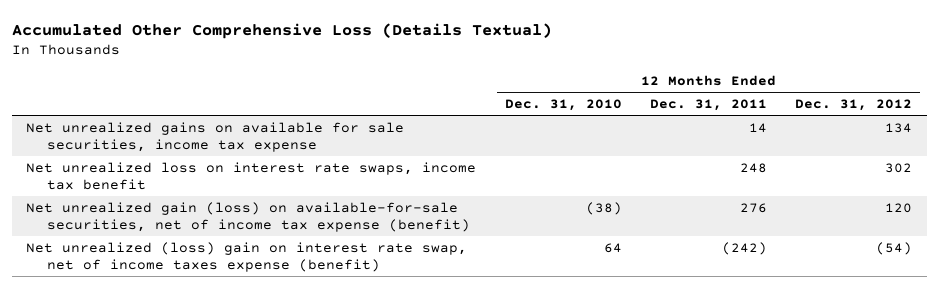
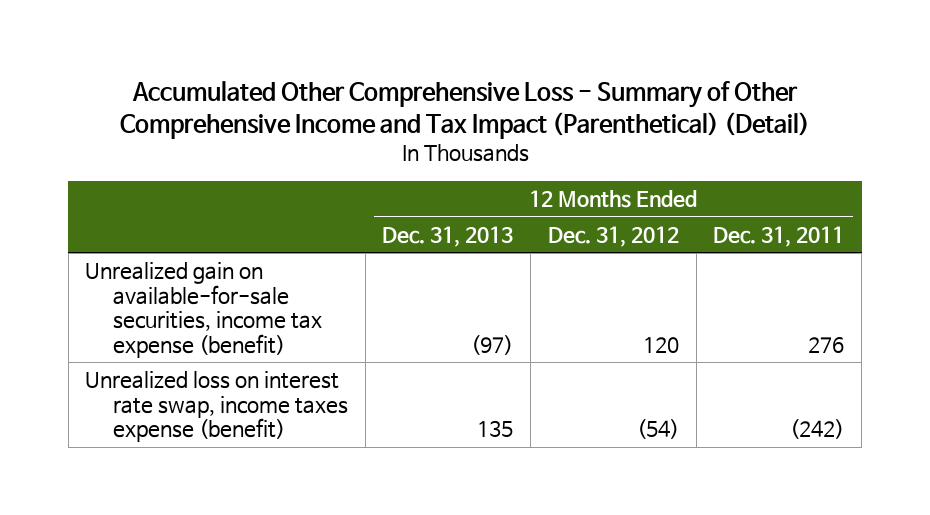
- Accumulated Other Comprehensive Loss (Details Textual)
+ Accumulated Other Comprehensive Loss - Summary of Other Comprehensive Income and Tax Impact (Parenthetical) (Detail)
- | 12 Months Ended Dec. 31, 2010 | 12 Months Ended Dec. 31, 2011 | 12 Months Ended Dec. 31, 2012
+ | 12 Months Ended Dec. 31, 2013 | 12 Months Ended Dec. 31, 2012 | 12 Months Ended Dec. 31, 2011
- Net unrealized gains on available for sale securities, income tax expense | | 14 | 134
- Net unrealized loss on interest rate swaps, income tax benefit | | 248 | 302
- Net unrealized gain (loss) on available-for-sale securities, net of income tax expense (benefit) | (38) | 276 | 120
- Net unrealized (loss) gain on interest rate swap, net of income taxes expense (benefit) | 64 | (242) | (54)
+ Unrealized gain on available-for-sale securities, income tax expense (benefit) | (97) | 120 | 276
+ Unrealized loss on interest rate swap, income taxes expense (benefit) | 135 | (54) | (242)

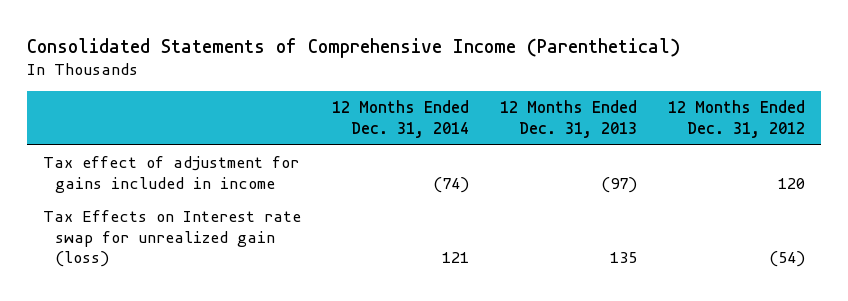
- Accumulated Other Comprehensive Loss - Summary of Other Comprehensive Income and Tax Impact (Parenthetical) (Detail)
+ Consolidated Statements of Comprehensive Income (Parenthetical)
- | 12 Months Ended Dec. 31, 2013 | 12 Months Ended Dec. 31, 2012 | 12 Months Ended Dec. 31, 2011
+ | 12 Months Ended Dec. 31, 2014 | 12 Months Ended Dec. 31, 2013 | 12 Months Ended Dec. 31, 2012
- Unrealized gain on available-for-sale securities, income tax expense (benefit) | (97) | 120 | 276
- Unrealized loss on interest rate swap, income taxes expense (benefit) | 135 | (54) | (242)
+ Tax effect of adjustment for gains included in income | (74) | (97) | 120
+ Tax Effects on Interest rate swap for unrealized gain (loss) | 121 | 135 | (54)

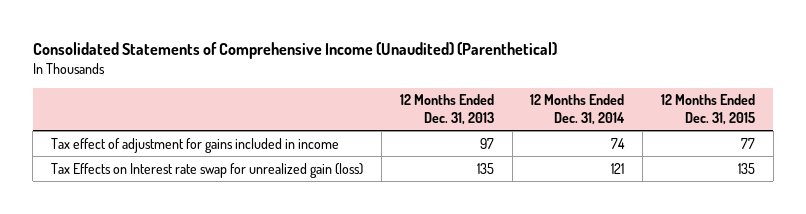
- Consolidated Statements of Comprehensive Income (Parenthetical)
+ Consolidated Statements of Comprehensive Income (Unaudited) (Parenthetical)
- | 12 Months Ended Dec. 31, 2014 | 12 Months Ended Dec. 31, 2013 | 12 Months Ended Dec. 31, 2012
+ | 12 Months Ended Dec. 31, 2013 | 12 Months Ended Dec. 31, 2014 | 12 Months Ended Dec. 31, 2015
- Tax effect of adjustment for gains included in income | (74) | (97) | 120
+ Tax effect of adjustment for gains included in income | 97 | 74 | 77

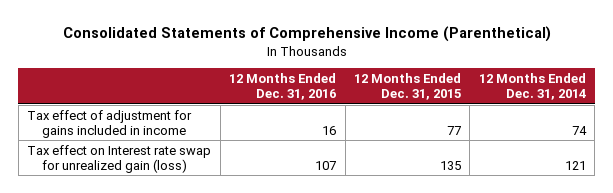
- Consolidated Statements of Comprehensive Income (Unaudited) (Parenthetical)
+ Consolidated Statements of Comprehensive Income (Parenthetical)
- | 12 Months Ended Dec. 31, 2013 | 12 Months Ended Dec. 31, 2014 | 12 Months Ended Dec. 31, 2015
+ | 12 Months Ended Dec. 31, 2016 | 12 Months Ended Dec. 31, 2015 | 12 Months Ended Dec. 31, 2014
- Tax Effects on Interest rate swap for unrealized gain (loss) | 135 | 121 | 135
+ Tax effect on Interest rate swap for unrealized gain (loss) | 107 | 135 | 121

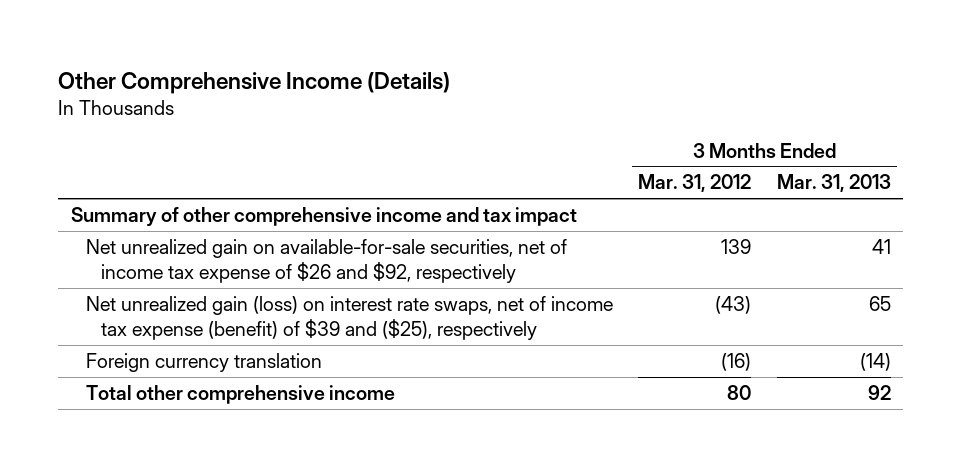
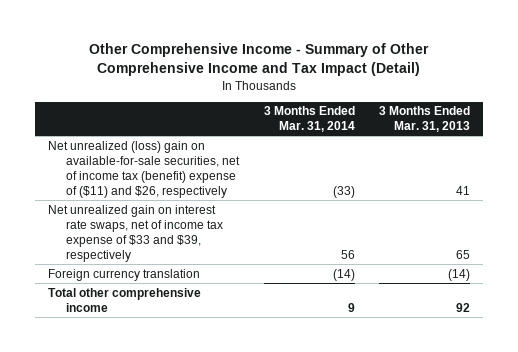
- Other Comprehensive Income (Details)
+ Other Comprehensive Income - Summary of Other Comprehensive Income and Tax Impact (Detail)
- | 3 Months Ended Mar. 31, 2012 | 3 Months Ended Mar. 31, 2013
+ | 3 Months Ended Mar. 31, 2014 | 3 Months Ended Mar. 31, 2013
- Summary of other comprehensive income and tax impact
- Net unrealized gain on available-for-sale securities, net of income tax expense of $26 and $92, respectively | 139 | 41
- Net unrealized gain (loss) on interest rate swaps, net of income tax expense (benefit) of $39 and ($25), respectively | (43) | 65
+ Net unrealized (loss) gain on available-for-sale securities, net of income tax (benefit) expense of ($11) and $26, respectively | (33) | 41
+ Net unrealized gain on interest rate swaps, net of income tax expense of $33 and $39, respectively | 56 | 65

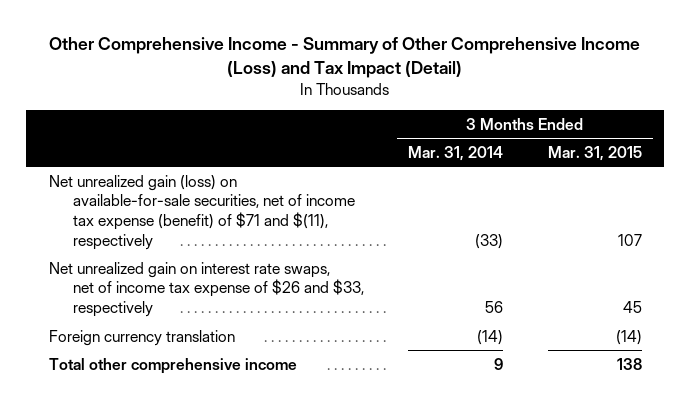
- Other Comprehensive Income - Summary of Other Comprehensive Income and Tax Impact (Detail)
+ Other Comprehensive Income - Summary of Other Comprehensive Income (Loss) and Tax Impact (Detail)
- | 3 Months Ended Mar. 31, 2014 | 3 Months Ended Mar. 31, 2013
+ | 3 Months Ended Mar. 31, 2014 | 3 Months Ended Mar. 31, 2015
- Net unrealized (loss) gain on available-for-sale securities, net of income tax (benefit) expense of ($11) and $26, respectively | (33) | 41
- Net unrealized gain on interest rate swaps, net of income tax expense of $33 and $39, respectively | 56 | 65
+ Net unrealized gain (loss) on available-for-sale securities, net of income tax expense (benefit) of $71 and $(11), respectively | (33) | 107
+ Net unrealized gain on interest rate swaps, net of income tax expense of $26 and $33, respectively | 56 | 45

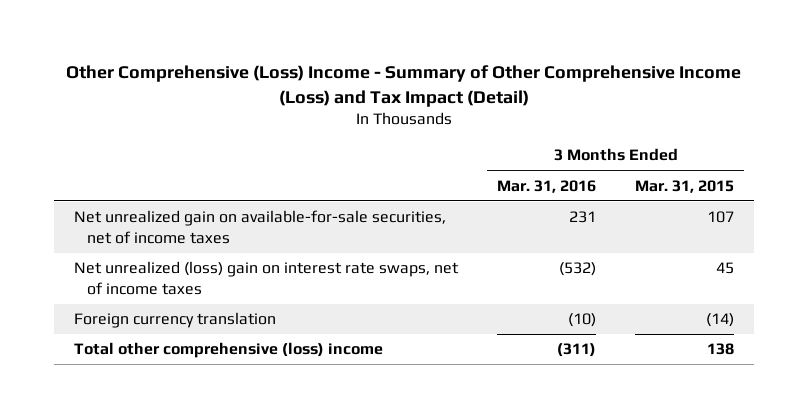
- Other Comprehensive Income - Summary of Other Comprehensive Income (Loss) and Tax Impact (Detail)
+ Other Comprehensive (Loss) Income - Summary of Other Comprehensive Income (Loss) and Tax Impact (Detail)
- | 3 Months Ended Mar. 31, 2014 | 3 Months Ended Mar. 31, 2015
+ | 3 Months Ended Mar. 31, 2016 | 3 Months Ended Mar. 31, 2015
- Net unrealized gain (loss) on available-for-sale securities, net of income tax expense (benefit) of $71 and $(11), respectively | (33) | 107
- Net unrealized gain on interest rate swaps, net of income tax expense of $26 and $33, respectively | 56 | 45
+ Net unrealized gain on available-for-sale securities, net of income taxes | 231 | 107
+ Net unrealized (loss) gain on interest rate swaps, net of income taxes | (532) | 45
- Total other comprehensive income | 9 | 138
+ Total other comprehensive (loss) income | (311) | 138

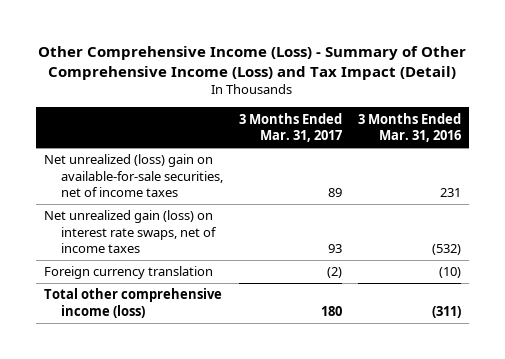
- Other Comprehensive (Loss) Income - Summary of Other Comprehensive Income (Loss) and Tax Impact (Detail)
+ Other Comprehensive Income (Loss) - Summary of Other Comprehensive Income (Loss) and Tax Impact (Detail)
- | 3 Months Ended Mar. 31, 2016 | 3 Months Ended Mar. 31, 2015
+ | 3 Months Ended Mar. 31, 2017 | 3 Months Ended Mar. 31, 2016
- Net unrealized gain on available-for-sale securities, net of income taxes | 231 | 107
- Net unrealized (loss) gain on interest rate swaps, net of income taxes | (532) | 45
+ Net unrealized (loss) gain on available-for-sale securities, net of income taxes | 89 | 231
+ Net unrealized gain (loss) on interest rate swaps, net of income taxes | 93 | (532)
- Total other comprehensive (loss) income | (311) | 138
+ Total other comprehensive income (loss) | 180 | (311)

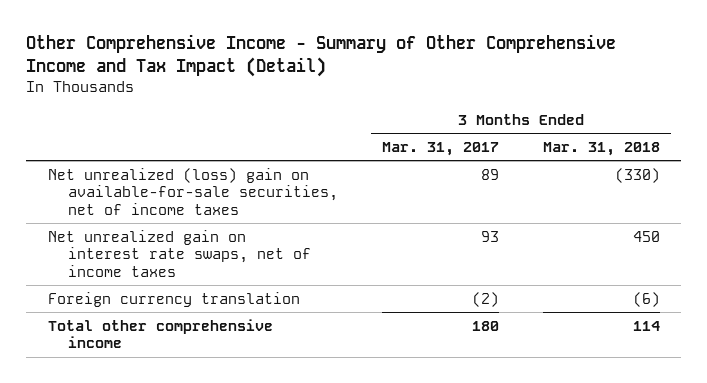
- Other Comprehensive Income (Loss) - Summary of Other Comprehensive Income (Loss) and Tax Impact (Detail)
+ Other Comprehensive Income - Summary of Other Comprehensive Income and Tax Impact (Detail)
- | 3 Months Ended Mar. 31, 2017 | 3 Months Ended Mar. 31, 2016
+ | 3 Months Ended Mar. 31, 2017 | 3 Months Ended Mar. 31, 2018
- Net unrealized gain (loss) on interest rate swaps, net of income taxes | 93 | (532)
+ Net unrealized gain on interest rate swaps, net of income taxes | 93 | 450
- Total other comprehensive income (loss) | 180 | (311)
+ Total other comprehensive income | 180 | 114

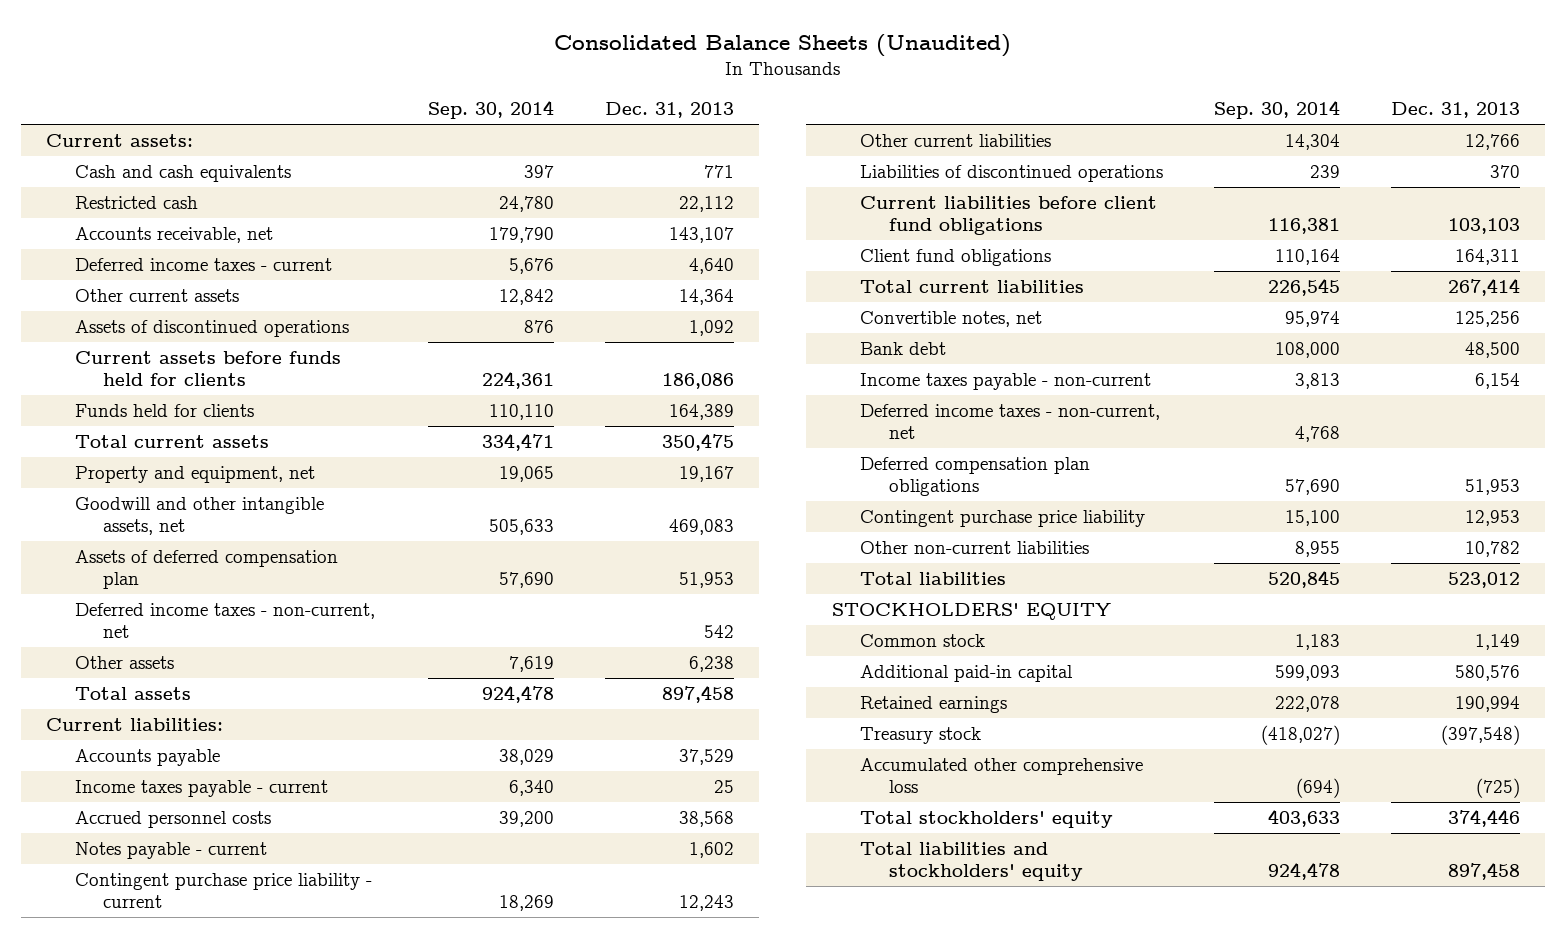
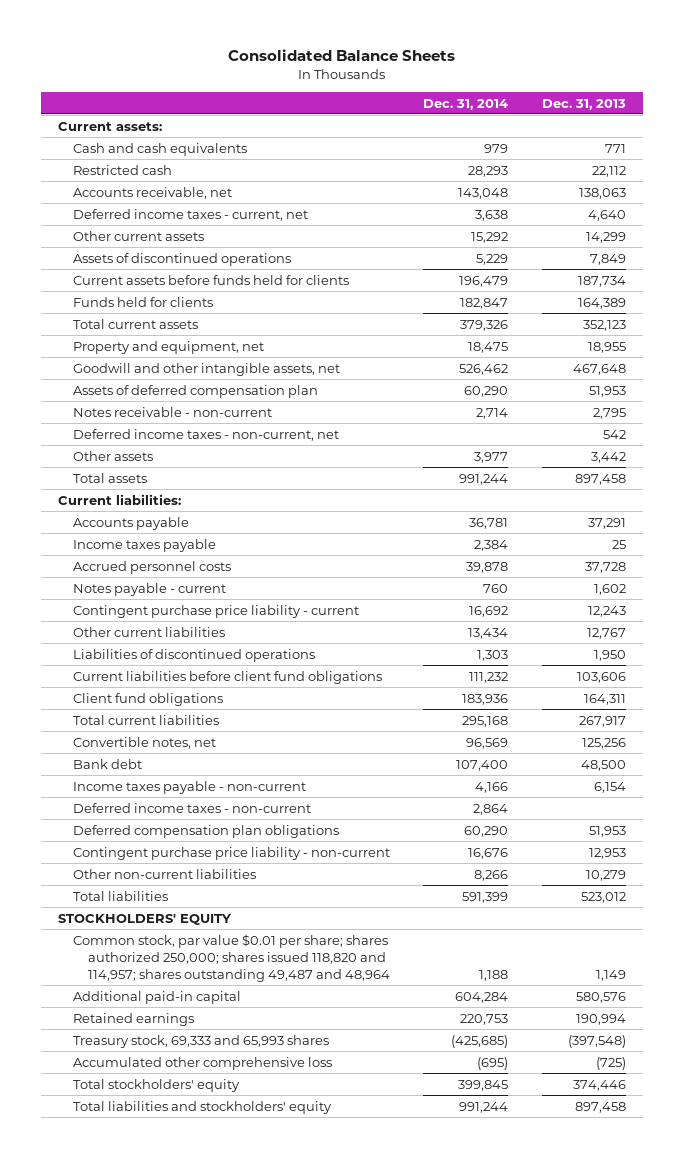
- Consolidated Balance Sheets (Unaudited)
+ Consolidated Balance Sheets
- | Sep. 30, 2014 | Dec. 31, 2013
+ | Dec. 31, 2014 | Dec. 31, 2013
- Accounts receivable, net | 179,790 | 143,107
- Deferred income taxes - current | 5,676 | 4,640
- Other current assets | 12,842 | 14,364
- Assets of discontinued operations | 876 | 1,092
- Current assets before funds held for clients | 224,361 | 186,086
+ Accounts receivable, net | 143,048 | 138,063
+ Deferred income taxes - current, net | 3,638 | 4,640
+ Other current assets | 15,292 | 14,299
+ Assets of discontinued operations | 5,229 | 7,849
+ Current assets before funds held for clients | 196,479 | 187,734
- Total current assets | 334,471 | 350,475
- Property and equipment, net | 19,065 | 19,167
- Goodwill and other intangible assets, net | 505,633 | 469,083
+ Total current assets | 379,326 | 352,123
+ Property and equipment, net | 18,475 | 18,955
+ Goodwill and other intangible assets, net | 526,462 | 467,648
+ Notes receivable - non-current | 2,714 | 2,795
- Other assets | 7,619 | 6,238
+ Other assets | 3,977 | 3,442
- Accounts payable | 38,029 | 37,529
- Income taxes payable - current | 6,340 | 25
- Accrued personnel costs | 39,200 | 38,568
+ Accounts payable | 36,781 | 37,291
+ Income taxes payable | 2,384 | 25
+ Accrued personnel costs | 39,878 | 37,728
- Other current liabilities | 14,304 | 12,766
- Liabilities of discontinued operations | 239 | 370
- Current liabilities before client fund obligations | 116,381 | 103,103
+ Other current liabilities | 13,434 | 12,767
+ Liabilities of discontinued operations | 1,303 | 1,950
+ Current liabilities before client fund obligations | 111,232 | 103,606
- Total current liabilities | 226,545 | 267,414
+ Total current liabilities | 295,168 | 267,917
- Deferred income taxes - non-current, net | 4,768 |
+ Deferred income taxes - non-current | 2,864 |
- Contingent purchase price liability | 15,100 | 12,953
- Other non-current liabilities | 8,955 | 10,782
+ Contingent purchase price liability - non-current | 16,676 | 12,953
+ Other non-current liabilities | 8,266 | 10,279
- Common stock | 1,183 | 1,149
+ Common stock, par value $0.01 per share; shares authorized 250,000; shares issued 118,820 and 114,957; shares outstanding 49,487 and 48,964 | 1,188 | 1,149
- Treasury stock | (418,027) | (397,548)
+ Treasury stock, 69,333 and 65,993 shares | (425,685) | (397,548)

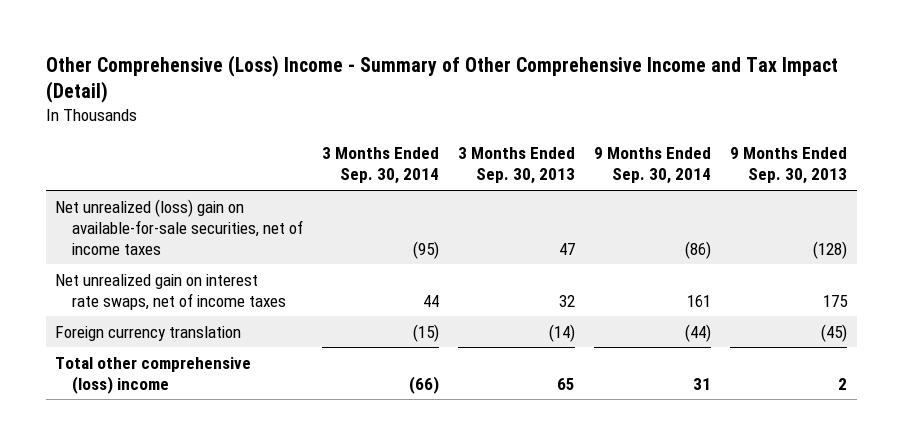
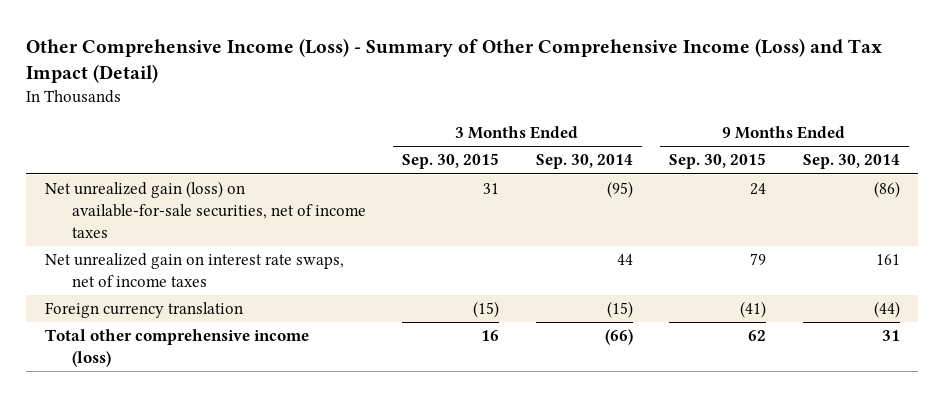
- Other Comprehensive (Loss) Income - Summary of Other Comprehensive Income and Tax Impact (Detail)
+ Other Comprehensive Income (Loss) - Summary of Other Comprehensive Income (Loss) and Tax Impact (Detail)
- | 3 Months Ended Sep. 30, 2014 | 3 Months Ended Sep. 30, 2013 | 9 Months Ended Sep. 30, 2014 | 9 Months Ended Sep. 30, 2013
+ | 3 Months Ended Sep. 30, 2015 | 3 Months Ended Sep. 30, 2014 | 9 Months Ended Sep. 30, 2015 | 9 Months Ended Sep. 30, 2014
- Net unrealized (loss) gain on available-for-sale securities, net of income taxes | (95) | 47 | (86) | (128)
+ Net unrealized gain (loss) on available-for-sale securities, net of income taxes | 31 | (95) | 24 | (86)
- Total other comprehensive (loss) income | (66) | 65 | 31 | 2
+ Total other comprehensive income (loss) | 16 | (66) | 62 | 31

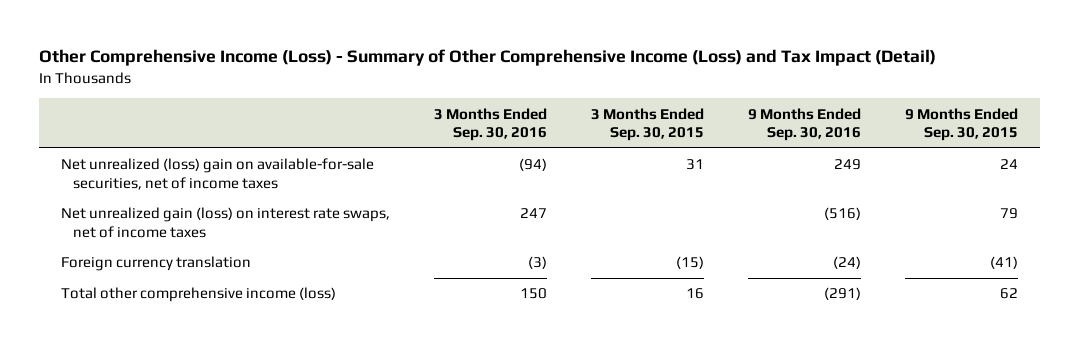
- | 3 Months Ended Sep. 30, 2015 | 3 Months Ended Sep. 30, 2014 | 9 Months Ended Sep. 30, 2015 | 9 Months Ended Sep. 30, 2014
+ | 3 Months Ended Sep. 30, 2016 | 3 Months Ended Sep. 30, 2015 | 9 Months Ended Sep. 30, 2016 | 9 Months Ended Sep. 30, 2015
- Net unrealized gain (loss) on available-for-sale securities, net of income taxes | 31 | (95) | 24 | (86)
- Net unrealized gain on interest rate swaps, net of income taxes | | 44 | 79 | 161
+ Net unrealized (loss) gain on available-for-sale securities, net of income taxes | (94) | 31 | 249 | 24
+ Net unrealized gain (loss) on interest rate swaps, net of income taxes | 247 | | (516) | 79

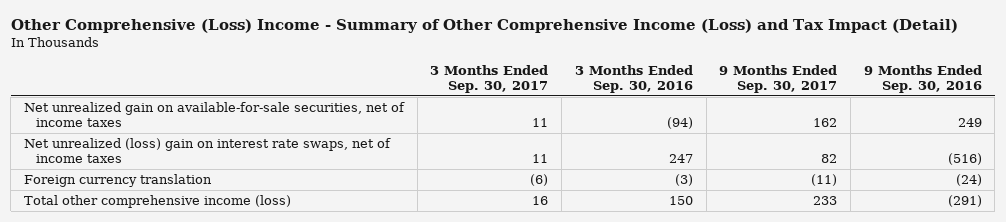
- Other Comprehensive Income (Loss) - Summary of Other Comprehensive Income (Loss) and Tax Impact (Detail)
+ Other Comprehensive (Loss) Income - Summary of Other Comprehensive Income (Loss) and Tax Impact (Detail)
- | 3 Months Ended Sep. 30, 2016 | 3 Months Ended Sep. 30, 2015 | 9 Months Ended Sep. 30, 2016 | 9 Months Ended Sep. 30, 2015
+ | 3 Months Ended Sep. 30, 2017 | 3 Months Ended Sep. 30, 2016 | 9 Months Ended Sep. 30, 2017 | 9 Months Ended Sep. 30, 2016
- Net unrealized (loss) gain on available-for-sale securities, net of income taxes | (94) | 31 | 249 | 24
- Net unrealized gain (loss) on interest rate swaps, net of income taxes | 247 | | (516) | 79
+ Net unrealized gain on available-for-sale securities, net of income taxes | 11 | (94) | 162 | 249
+ Net unrealized (loss) gain on interest rate swaps, net of income taxes | 11 | 247 | 82 | (516)

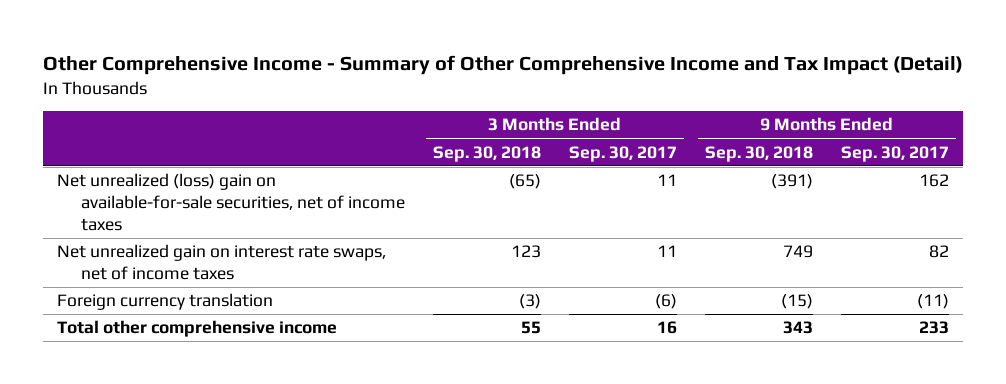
- Other Comprehensive (Loss) Income - Summary of Other Comprehensive Income (Loss) and Tax Impact (Detail)
+ Other Comprehensive Income - Summary of Other Comprehensive Income and Tax Impact (Detail)
- | 3 Months Ended Sep. 30, 2017 | 3 Months Ended Sep. 30, 2016 | 9 Months Ended Sep. 30, 2017 | 9 Months Ended Sep. 30, 2016
+ | 3 Months Ended Sep. 30, 2018 | 3 Months Ended Sep. 30, 2017 | 9 Months Ended Sep. 30, 2018 | 9 Months Ended Sep. 30, 2017
- Net unrealized gain on available-for-sale securities, net of income taxes | 11 | (94) | 162 | 249
- Net unrealized (loss) gain on interest rate swaps, net of income taxes | 11 | 247 | 82 | (516)
+ Net unrealized (loss) gain on available-for-sale securities, net of income taxes | (65) | 11 | (391) | 162
+ Net unrealized gain on interest rate swaps, net of income taxes | 123 | 11 | 749 | 82
- Total other comprehensive income (loss) | 16 | 150 | 233 | (291)
+ Total other comprehensive income | 55 | 16 | 343 | 233

